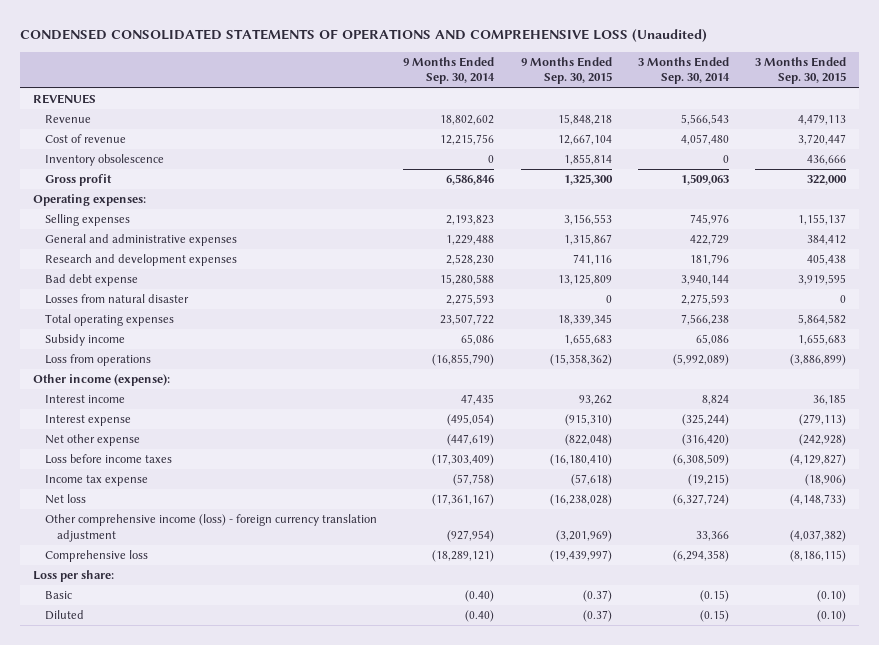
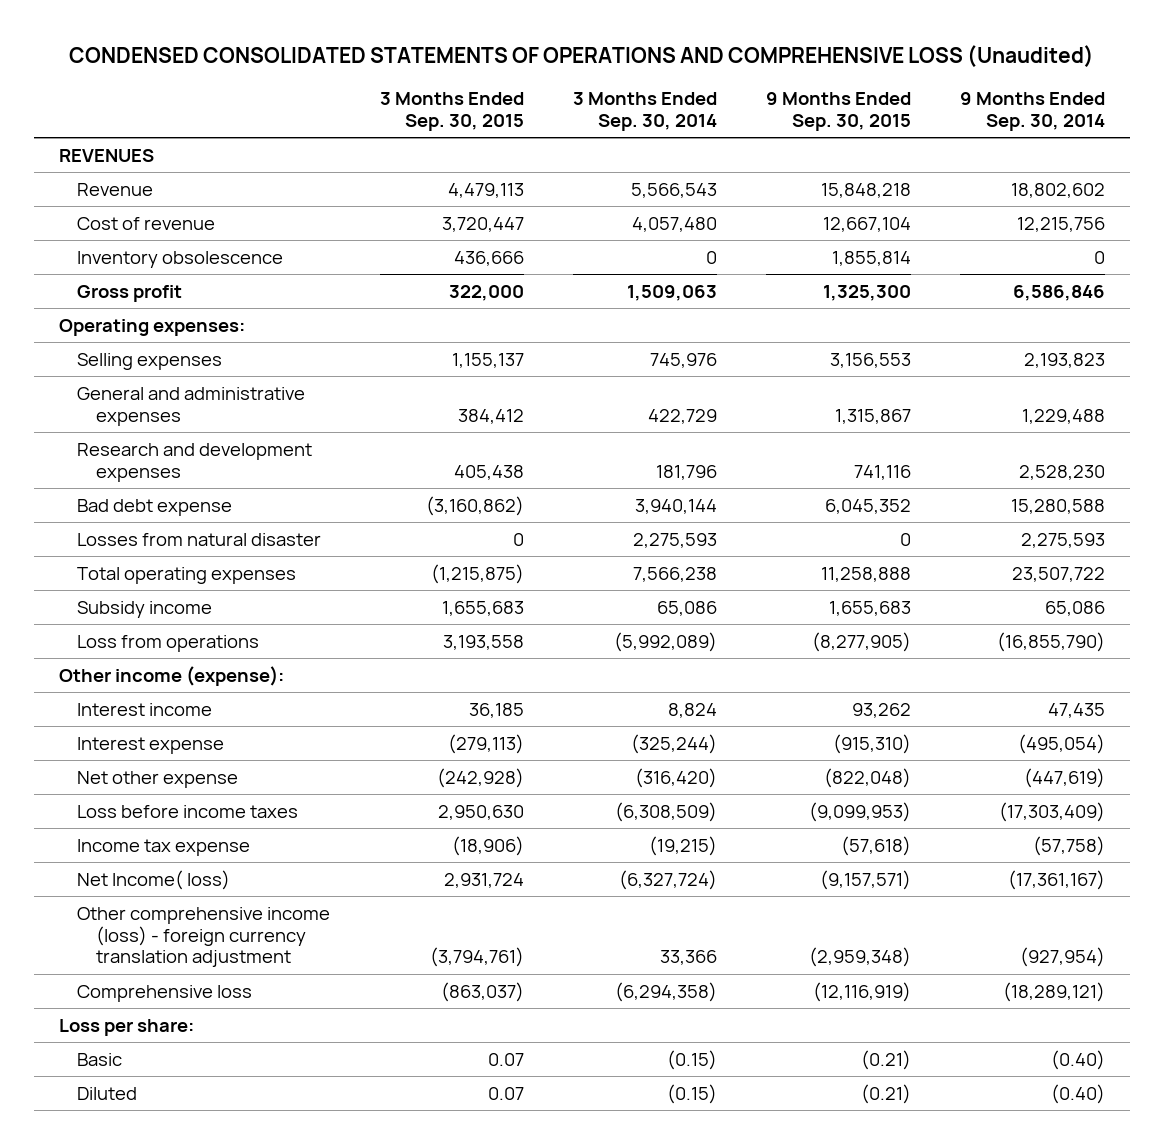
- | 9 Months Ended Sep. 30, 2014 | 9 Months Ended Sep. 30, 2015 | 3 Months Ended Sep. 30, 2014 | 3 Months Ended Sep. 30, 2015
+ | 3 Months Ended Sep. 30, 2015 | 3 Months Ended Sep. 30, 2014 | 9 Months Ended Sep. 30, 2015 | 9 Months Ended Sep. 30, 2014
- Bad debt expense | 15,280,588 | 13,125,809 | 3,940,144 | 3,919,595
+ Bad debt expense | (3,160,862) | 3,940,144 | 6,045,352 | 15,280,588
- Total operating expenses | 23,507,722 | 18,339,345 | 7,566,238 | 5,864,582
+ Total operating expenses | (1,215,875) | 7,566,238 | 11,258,888 | 23,507,722
- Loss from operations | (16,855,790) | (15,358,362) | (5,992,089) | (3,886,899)
+ Loss from operations | 3,193,558 | (5,992,089) | (8,277,905) | (16,855,790)
- Loss before income taxes | (17,303,409) | (16,180,410) | (6,308,509) | (4,129,827)
+ Loss before income taxes | 2,950,630 | (6,308,509) | (9,099,953) | (17,303,409)
- Net loss | (17,361,167) | (16,238,028) | (6,327,724) | (4,148,733)
- Other comprehensive income (loss) - foreign currency translation adjustment | (927,954) | (3,201,969) | 33,366 | (4,037,382)
- Comprehensive loss | (18,289,121) | (19,439,997) | (6,294,358) | (8,186,115)
+ Net Income( loss) | 2,931,724 | (6,327,724) | (9,157,571) | (17,361,167)
+ Other comprehensive income (loss) - foreign currency translation adjustment | (3,794,761) | 33,366 | (2,959,348) | (927,954)
+ Comprehensive loss | (863,037) | (6,294,358) | (12,116,919) | (18,289,121)
- Basic | (0.40) | (0.37) | (0.15) | (0.10)
- Diluted | (0.40) | (0.37) | (0.15) | (0.10)
+ Basic | 0.07 | (0.15) | (0.21) | (0.40)
+ Diluted | 0.07 | (0.15) | (0.21) | (0.40)

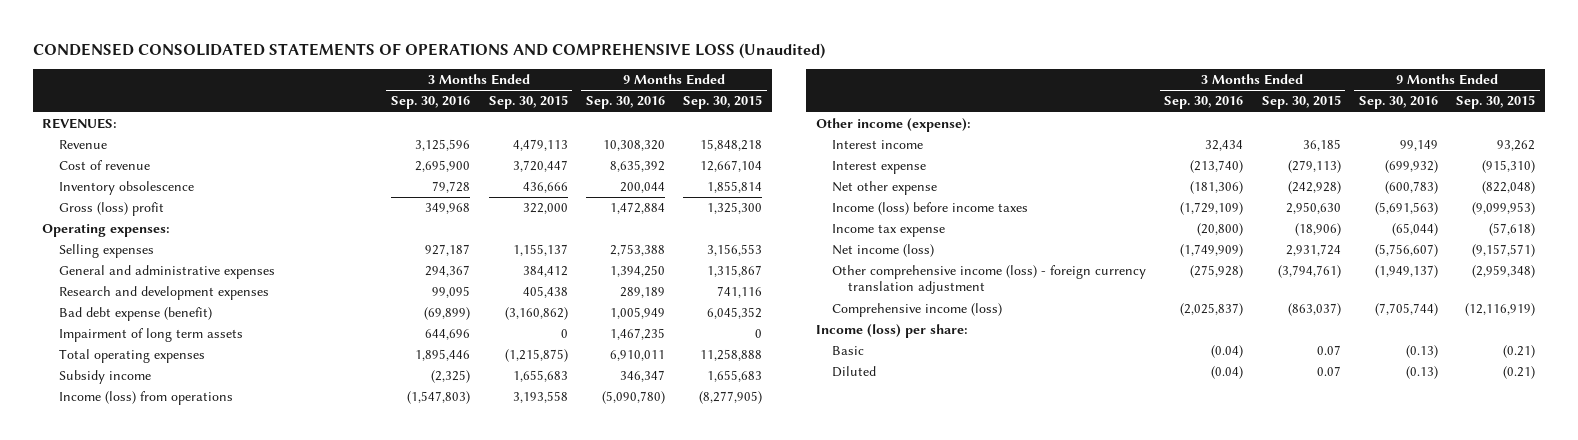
- | 3 Months Ended Sep. 30, 2015 | 3 Months Ended Sep. 30, 2014 | 9 Months Ended Sep. 30, 2015 | 9 Months Ended Sep. 30, 2014
+ | 3 Months Ended Sep. 30, 2016 | 3 Months Ended Sep. 30, 2015 | 9 Months Ended Sep. 30, 2016 | 9 Months Ended Sep. 30, 2015
- REVENUES
+ REVENUES:
- Gross profit | 322,000 | 1,509,063 | 1,325,300 | 6,586,846
+ Gross (loss) profit | 349,968 | 322,000 | 1,472,884 | 1,325,300
- Bad debt expense | (3,160,862) | 3,940,144 | 6,045,352 | 15,280,588
- Losses from natural disaster | 0 | 2,275,593 | 0 | 2,275,593
+ Bad debt expense (benefit) | (69,899) | (3,160,862) | 1,005,949 | 6,045,352
+ Impairment of long term assets | 644,696 | 0 | 1,467,235 | 0
- Loss from operations | 3,193,558 | (5,992,089) | (8,277,905) | (16,855,790)
+ Income (loss) from operations | (1,547,803) | 3,193,558 | (5,090,780) | (8,277,905)
- Loss before income taxes | 2,950,630 | (6,308,509) | (9,099,953) | (17,303,409)
+ Income (loss) before income taxes | (1,729,109) | 2,950,630 | (5,691,563) | (9,099,953)
- Net Income( loss) | 2,931,724 | (6,327,724) | (9,157,571) | (17,361,167)
+ Net income (loss) | (1,749,909) | 2,931,724 | (5,756,607) | (9,157,571)
- Comprehensive loss | (863,037) | (6,294,358) | (12,116,919) | (18,289,121)
- Loss per share:
+ Comprehensive income (loss) | (2,025,837) | (863,037) | (7,705,744) | (12,116,919)
+ Income (loss) per share:

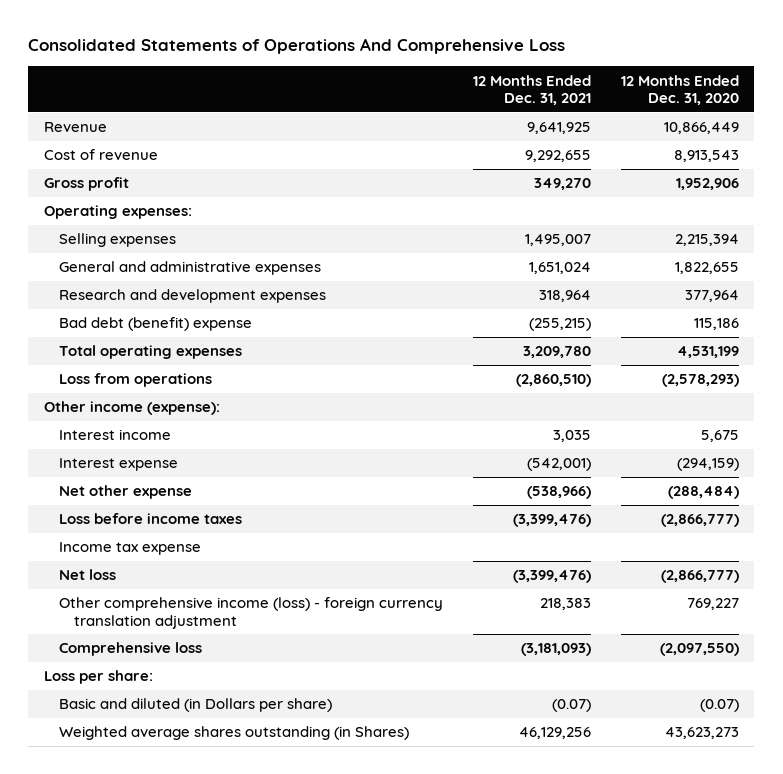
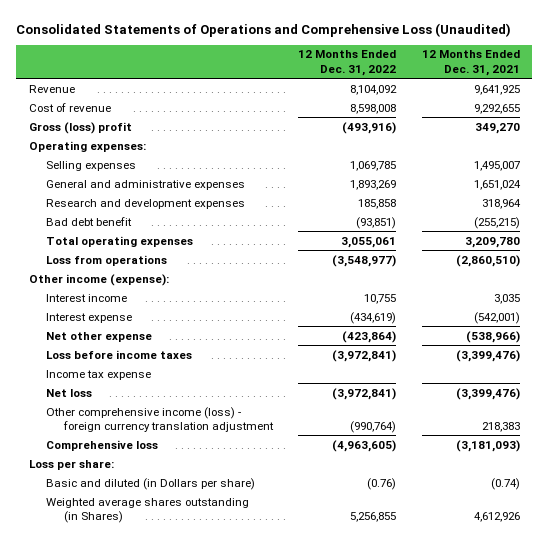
- Consolidated Statements of Operations And Comprehensive Loss
+ Consolidated Statements of Operations and Comprehensive Loss (Unaudited)
- | 12 Months Ended Dec. 31, 2021 | 12 Months Ended Dec. 31, 2020
+ | 12 Months Ended Dec. 31, 2022 | 12 Months Ended Dec. 31, 2021
- Gross profit | 349,270 | 1,952,906
+ Gross (loss) profit | (493,916) | 349,270
- Bad debt (benefit) expense | (255,215) | 115,186
+ Bad debt benefit | (93,851) | (255,215)
- Basic and diluted (in Dollars per share) | (0.07) | (0.07)
- Weighted average shares outstanding (in Shares) | 46,129,256 | 43,623,273
+ Basic and diluted (in Dollars per share) | (0.76) | (0.74)
+ Weighted average shares outstanding (in Shares) | 5,256,855 | 4,612,926

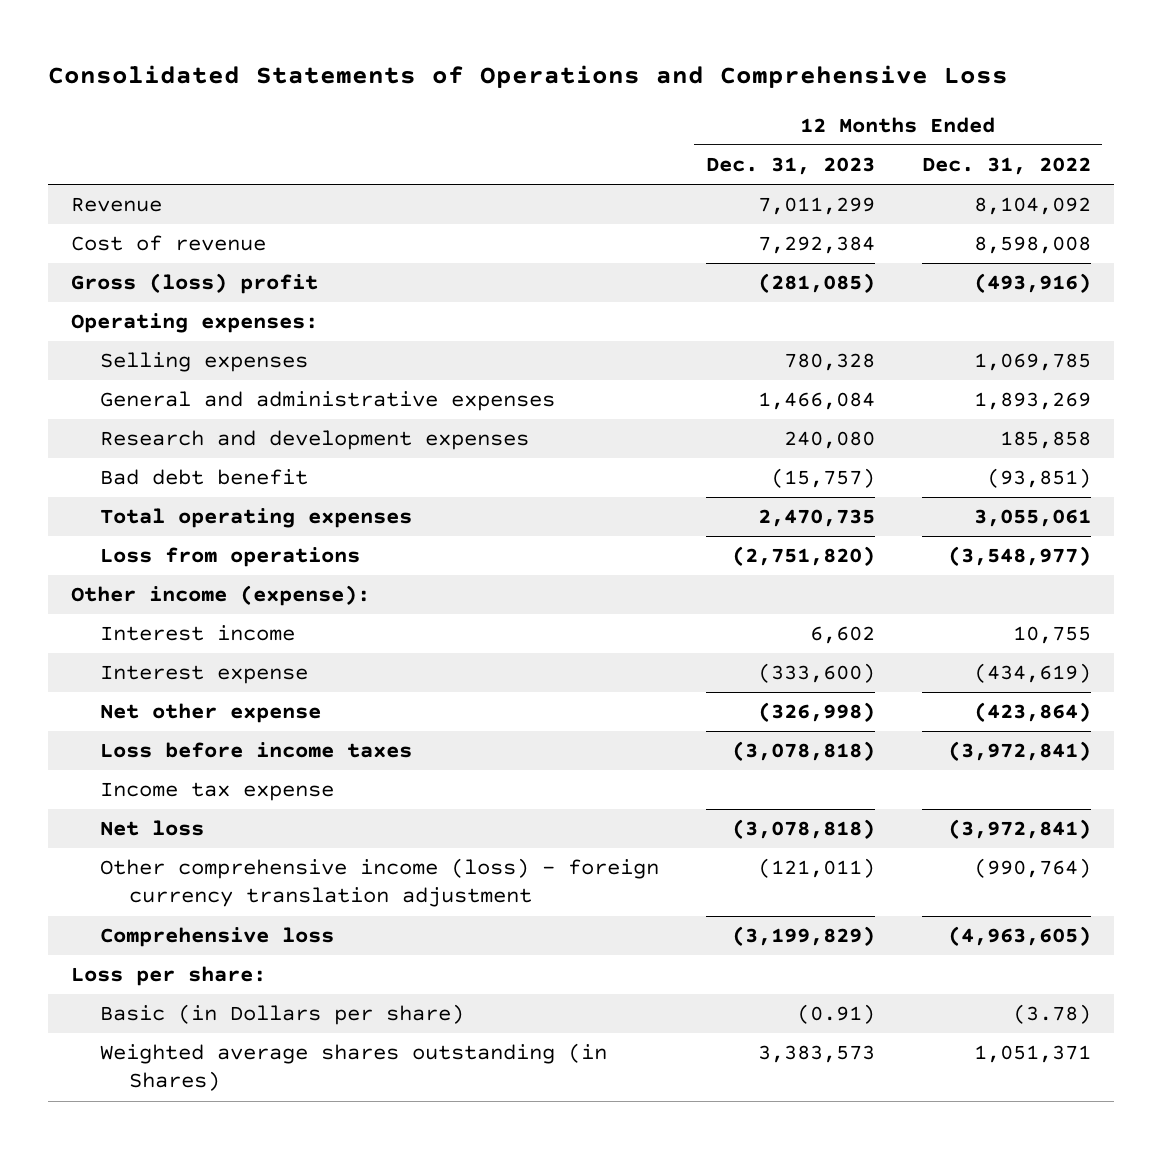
- Consolidated Statements of Operations and Comprehensive Loss (Unaudited)
+ Consolidated Statements of Operations and Comprehensive Loss
- | 12 Months Ended Dec. 31, 2022 | 12 Months Ended Dec. 31, 2021
+ | 12 Months Ended Dec. 31, 2023 | 12 Months Ended Dec. 31, 2022
- Basic and diluted (in Dollars per share) | (0.76) | (0.74)
- Weighted average shares outstanding (in Shares) | 5,256,855 | 4,612,926
+ Basic (in Dollars per share) | (0.91) | (3.78)
+ Weighted average shares outstanding (in Shares) | 3,383,573 | 1,051,371

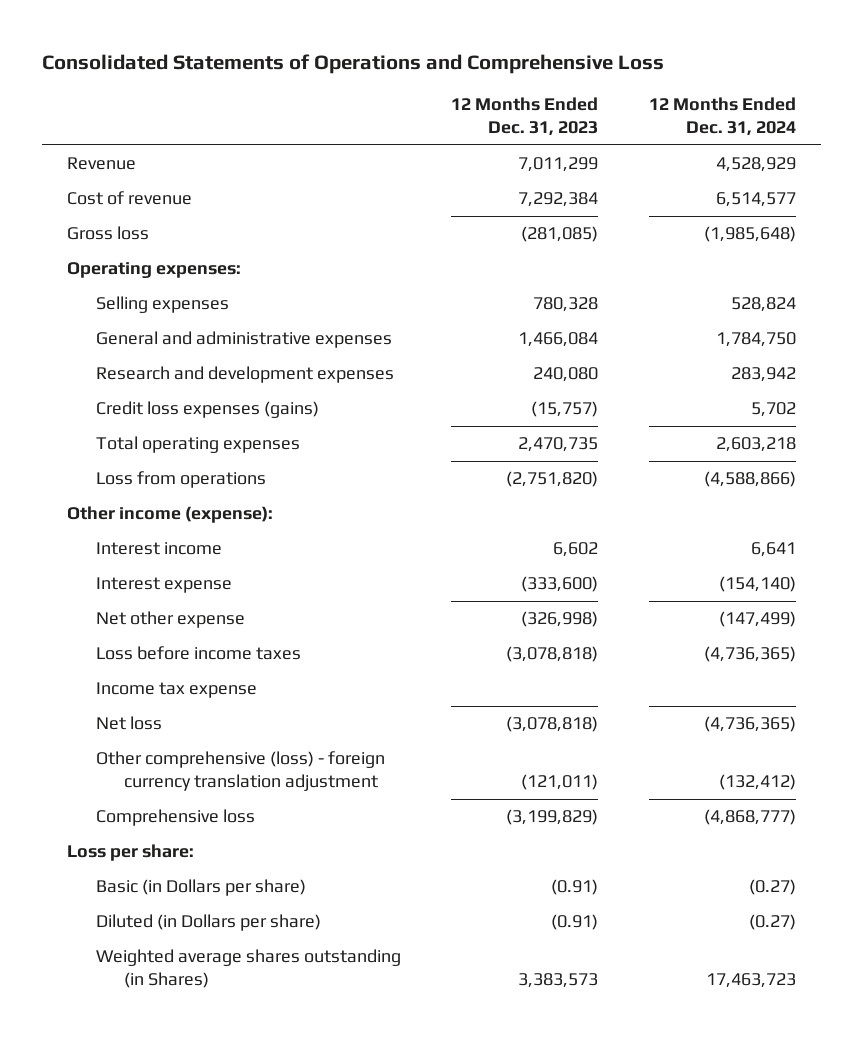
- | 12 Months Ended Dec. 31, 2023 | 12 Months Ended Dec. 31, 2022
+ | 12 Months Ended Dec. 31, 2023 | 12 Months Ended Dec. 31, 2024
- Gross (loss) profit | (281,085) | (493,916)
+ Gross loss | (281,085) | (1,985,648)
- Bad debt benefit | (15,757) | (93,851)
+ Credit loss expenses (gains) | (15,757) | 5,702
- Other comprehensive income (loss) - foreign currency translation adjustment | (121,011) | (990,764)
+ Other comprehensive (loss) - foreign currency translation adjustment | (121,011) | (132,412)
+ Diluted (in Dollars per share) | (0.91) | (0.27)

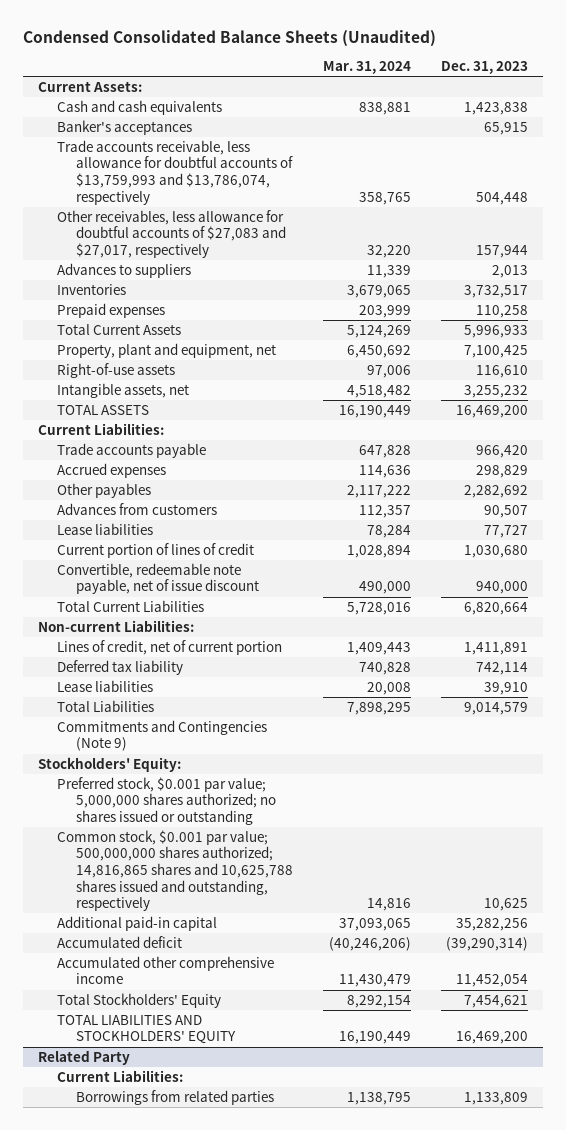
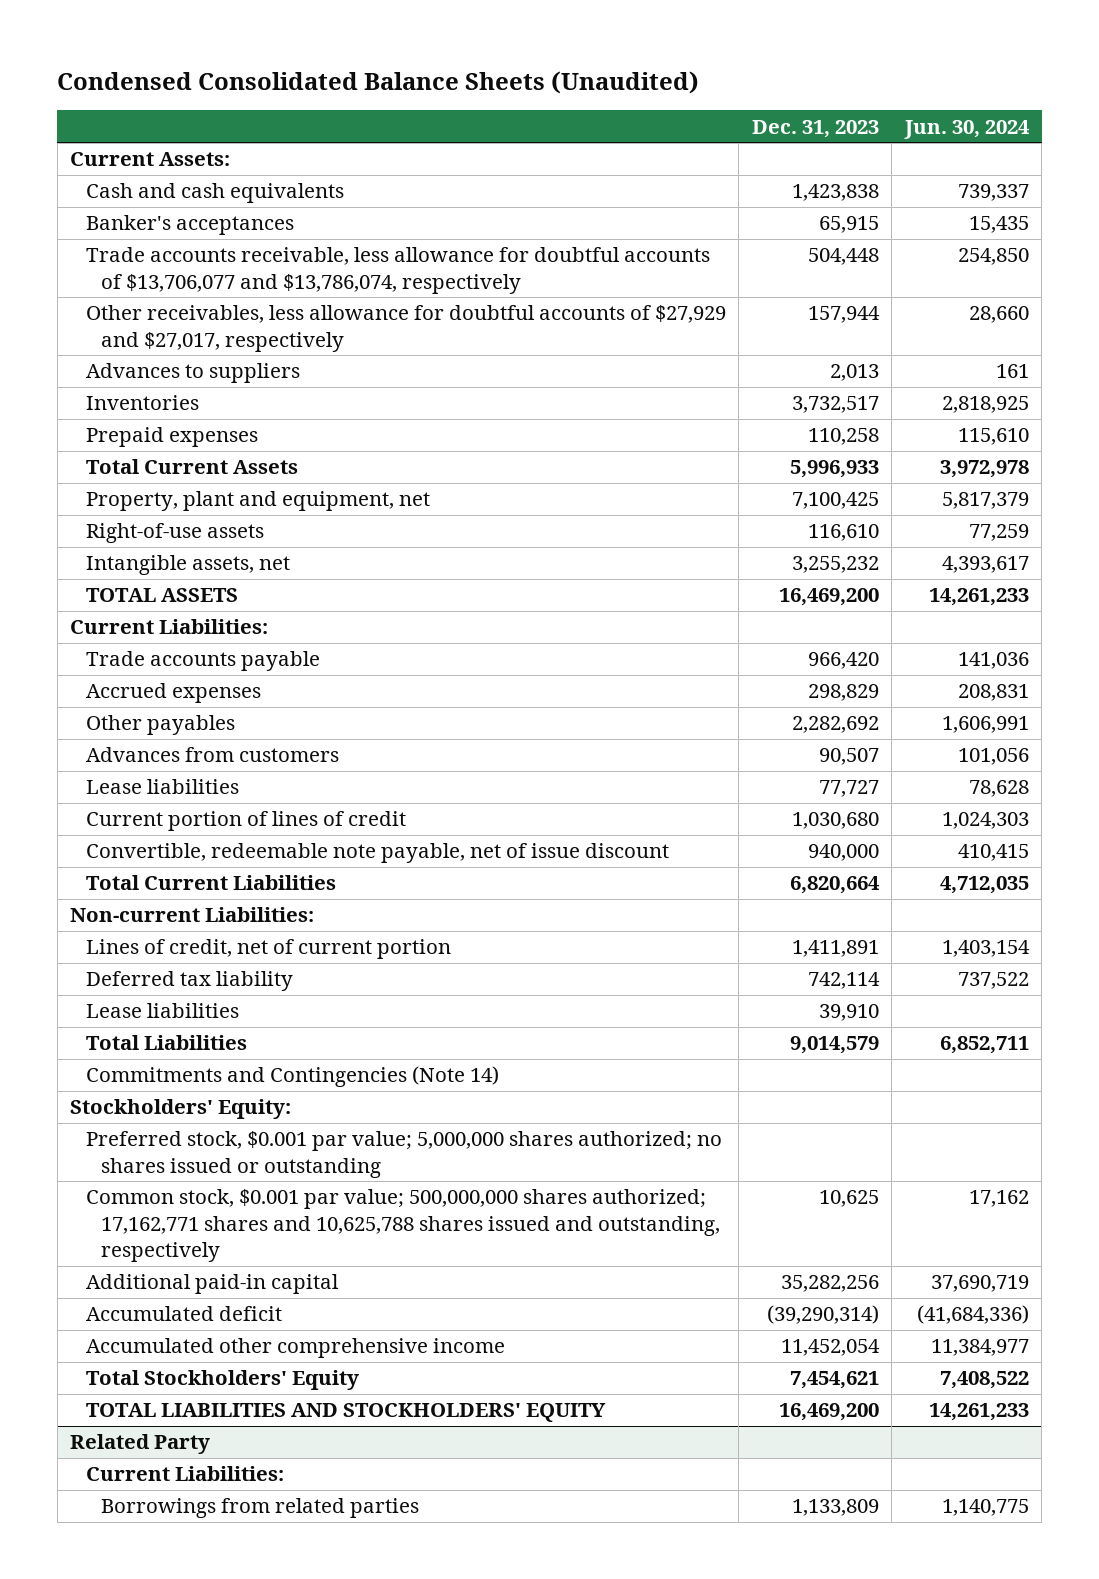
- | Mar. 31, 2024 | Dec. 31, 2023
+ | Dec. 31, 2023 | Jun. 30, 2024
- Trade accounts receivable, less allowance for doubtful accounts of $13,759,993 and $13,786,074, respectively | 358,765 | 504,448
- Other receivables, less allowance for doubtful accounts of $27,083 and $27,017, respectively | 32,220 | 157,944
+ Trade accounts receivable, less allowance for doubtful accounts of $13,706,077 and $13,786,074, respectively | 504,448 | 254,850
+ Other receivables, less allowance for doubtful accounts of $27,929 and $27,017, respectively | 157,944 | 28,660
- Commitments and Contingencies (Note 9)
+ Commitments and Contingencies (Note 14)
- Common stock, $0.001 par value; 500,000,000 shares authorized; 14,816,865 shares and 10,625,788 shares issued and outstanding, respectively | 14,816 | 10,625
+ Common stock, $0.001 par value; 500,000,000 shares authorized; 17,162,771 shares and 10,625,788 shares issued and outstanding, respectively | 10,625 | 17,162

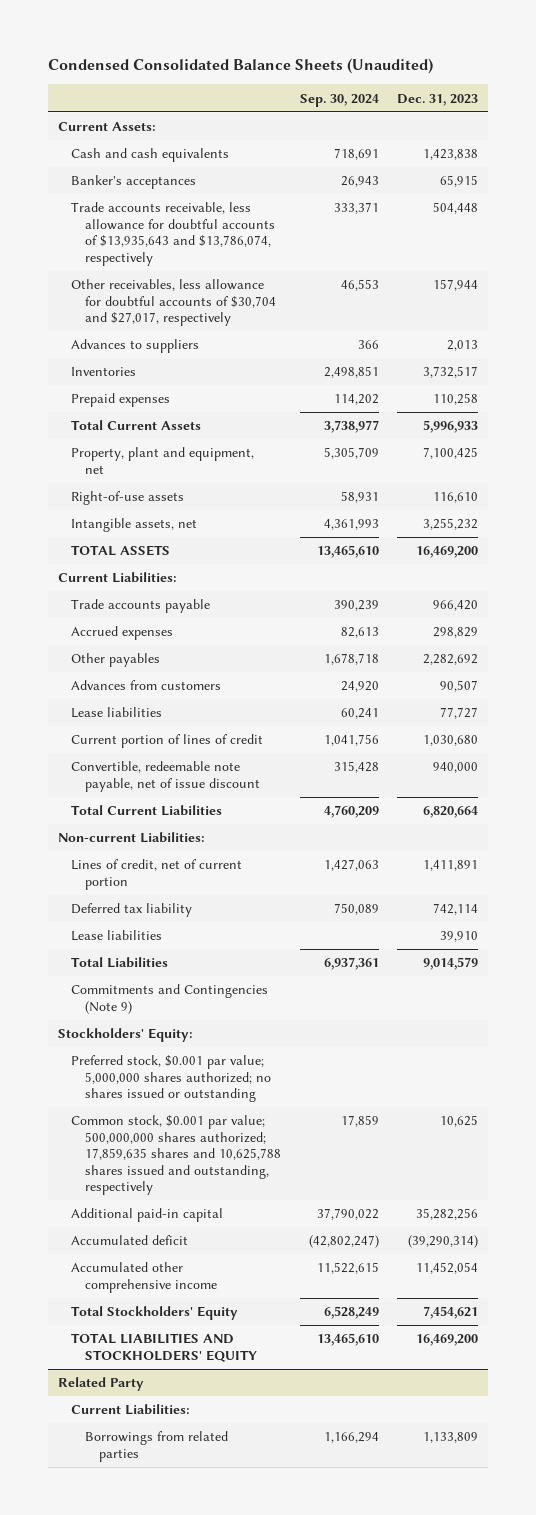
- | Dec. 31, 2023 | Jun. 30, 2024
+ | Sep. 30, 2024 | Dec. 31, 2023
- Trade accounts receivable, less allowance for doubtful accounts of $13,706,077 and $13,786,074, respectively | 504,448 | 254,850
- Other receivables, less allowance for doubtful accounts of $27,929 and $27,017, respectively | 157,944 | 28,660
+ Trade accounts receivable, less allowance for doubtful accounts of $13,935,643 and $13,786,074, respectively | 333,371 | 504,448
+ Other receivables, less allowance for doubtful accounts of $30,704 and $27,017, respectively | 46,553 | 157,944
- Commitments and Contingencies (Note 14)
+ Commitments and Contingencies (Note 9)
- Common stock, $0.001 par value; 500,000,000 shares authorized; 17,162,771 shares and 10,625,788 shares issued and outstanding, respectively | 10,625 | 17,162
+ Common stock, $0.001 par value; 500,000,000 shares authorized; 17,859,635 shares and 10,625,788 shares issued and outstanding, respectively | 17,859 | 10,625

